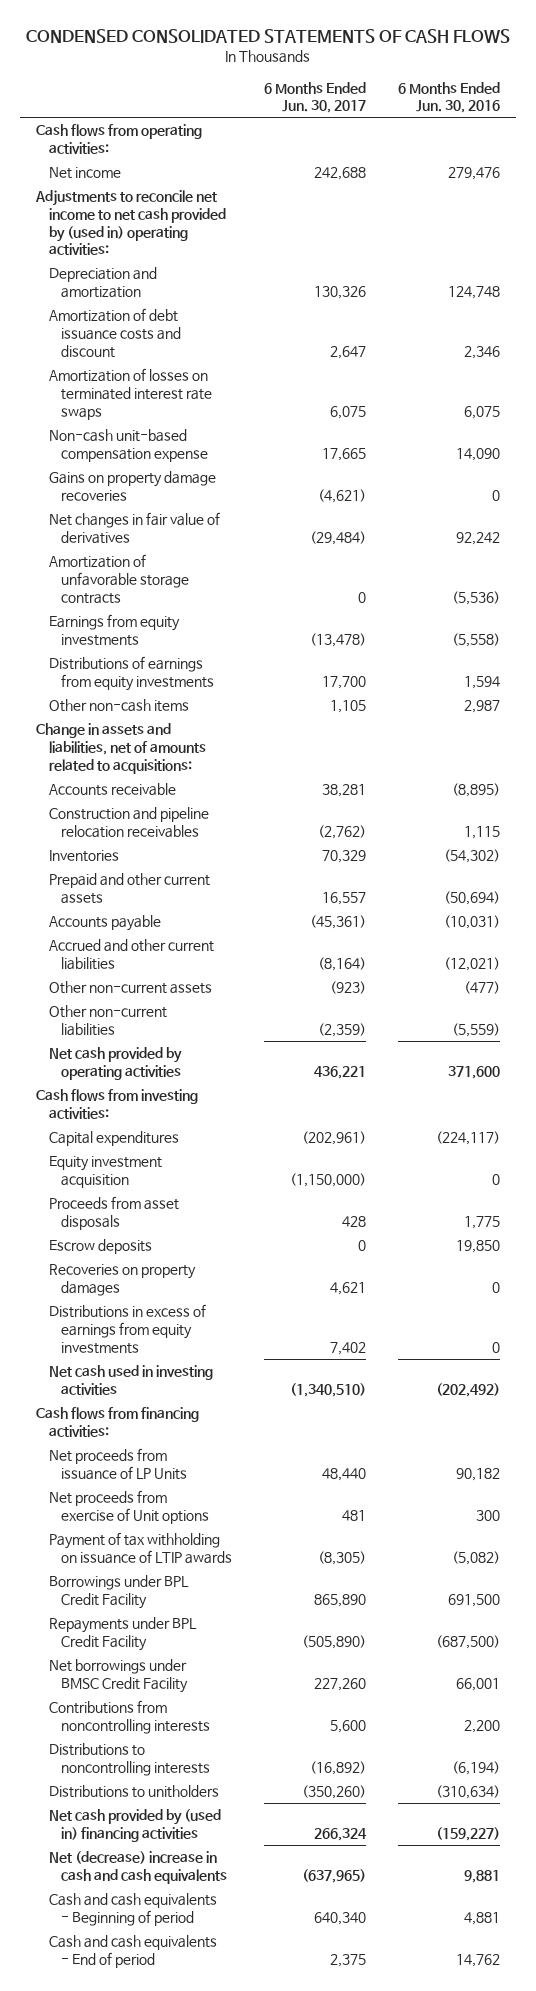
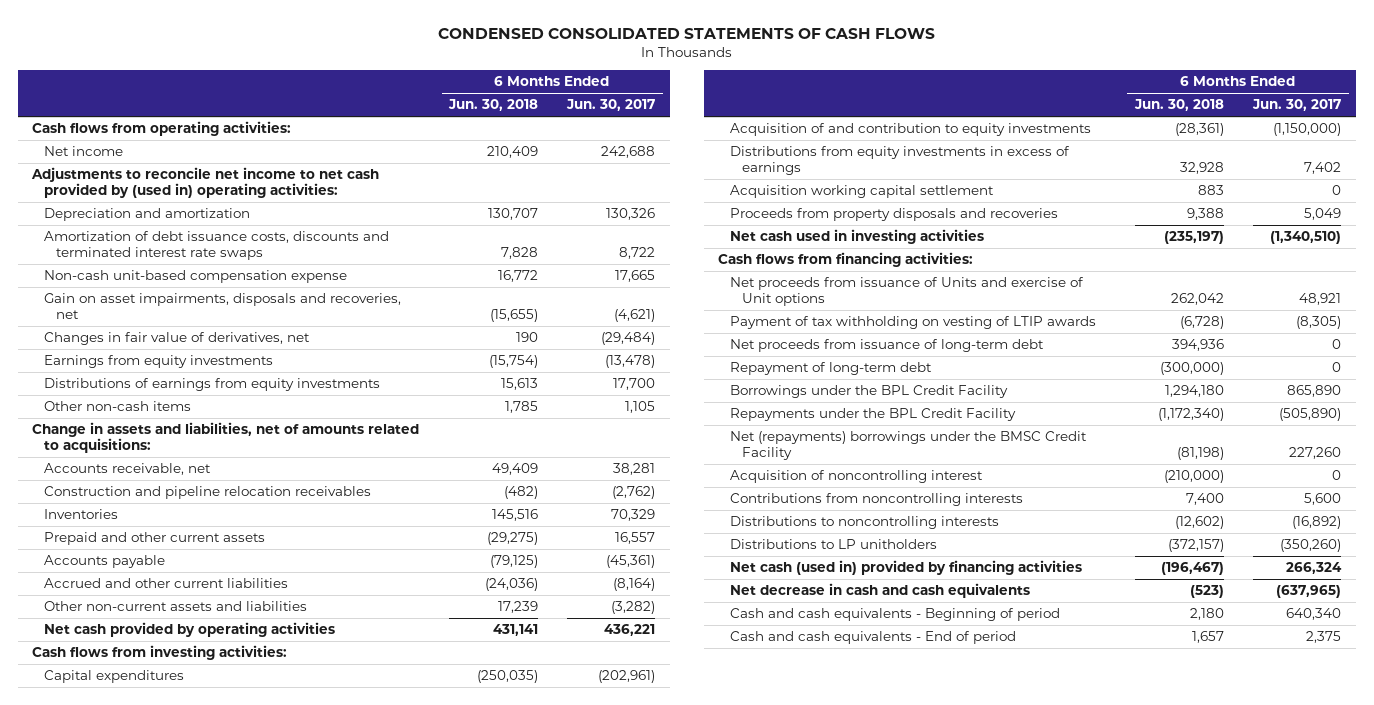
- | 6 Months Ended Jun. 30, 2017 | 6 Months Ended Jun. 30, 2016
+ | 6 Months Ended Jun. 30, 2018 | 6 Months Ended Jun. 30, 2017
- Amortization of debt issuance costs and discount | 2,647 | 2,346
- Amortization of losses on terminated interest rate swaps | 6,075 | 6,075
+ Amortization of debt issuance costs, discounts and terminated interest rate swaps | 7,828 | 8,722
- Gains on property damage recoveries | (4,621) | 0
- Net changes in fair value of derivatives | (29,484) | 92,242
- Amortization of unfavorable storage contracts | 0 | (5,536)
+ Gain on asset impairments, disposals and recoveries, net | (15,655) | (4,621)
+ Changes in fair value of derivatives, net | 190 | (29,484)
- Accounts receivable | 38,281 | (8,895)
+ Accounts receivable, net | 49,409 | 38,281
- Other non-current assets | (923) | (477)
- Other non-current liabilities | (2,359) | (5,559)
+ Other non-current assets and liabilities | 17,239 | (3,282)
- Equity investment acquisition | (1,150,000) | 0
- Proceeds from asset disposals | 428 | 1,775
- Escrow deposits | 0 | 19,850
- Recoveries on property damages | 4,621 | 0
- Distributions in excess of earnings from equity investments | 7,402 | 0
+ Acquisition of and contribution to equity investments | (28,361) | (1,150,000)
+ Distributions from equity investments in excess of earnings | 32,928 | 7,402
+ Acquisition working capital settlement | 883 | 0
+ Proceeds from property disposals and recoveries | 9,388 | 5,049
- Net proceeds from issuance of LP Units | 48,440 | 90,182
- Net proceeds from exercise of Unit options | 481 | 300
- Payment of tax withholding on issuance of LTIP awards | (8,305) | (5,082)
- Borrowings under BPL Credit Facility | 865,890 | 691,500
- Repayments under BPL Credit Facility | (505,890) | (687,500)
- Net borrowings under BMSC Credit Facility | 227,260 | 66,001
+ Net proceeds from issuance of Units and exercise of Unit options | 262,042 | 48,921
+ Payment of tax withholding on vesting of LTIP awards | (6,728) | (8,305)
+ Net proceeds from issuance of long-term debt | 394,936 | 0
+ Repayment of long-term debt | (300,000) | 0
+ Borrowings under the BPL Credit Facility | 1,294,180 | 865,890
+ Repayments under the BPL Credit Facility | (1,172,340) | (505,890)
+ Net (repayments) borrowings under the BMSC Credit Facility | (81,198) | 227,260
+ Acquisition of noncontrolling interest | (210,000) | 0
- Distributions to unitholders | (350,260) | (310,634)
- Net cash provided by (used in) financing activities | 266,324 | (159,227)
- Net (decrease) increase in cash and cash equivalents | (637,965) | 9,881
+ Distributions to LP unitholders | (372,157) | (350,260)
+ Net cash (used in) provided by financing activities | (196,467) | 266,324
+ Net decrease in cash and cash equivalents | (523) | (637,965)

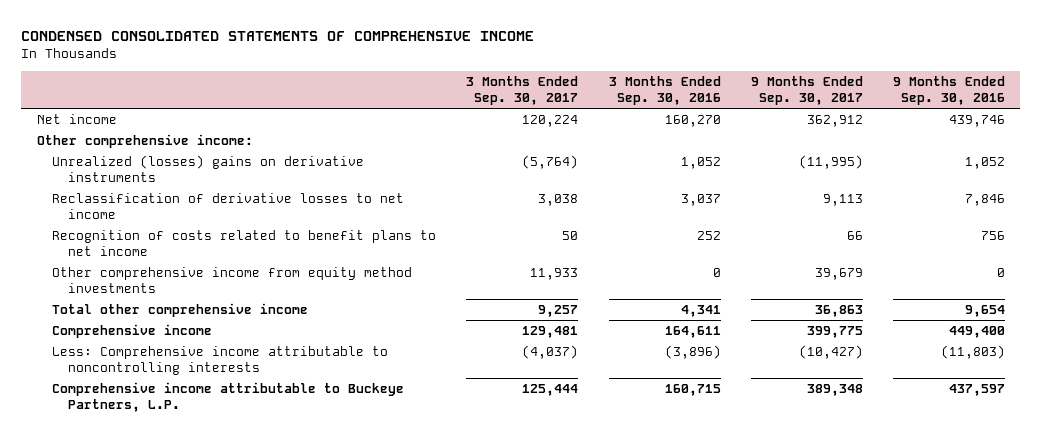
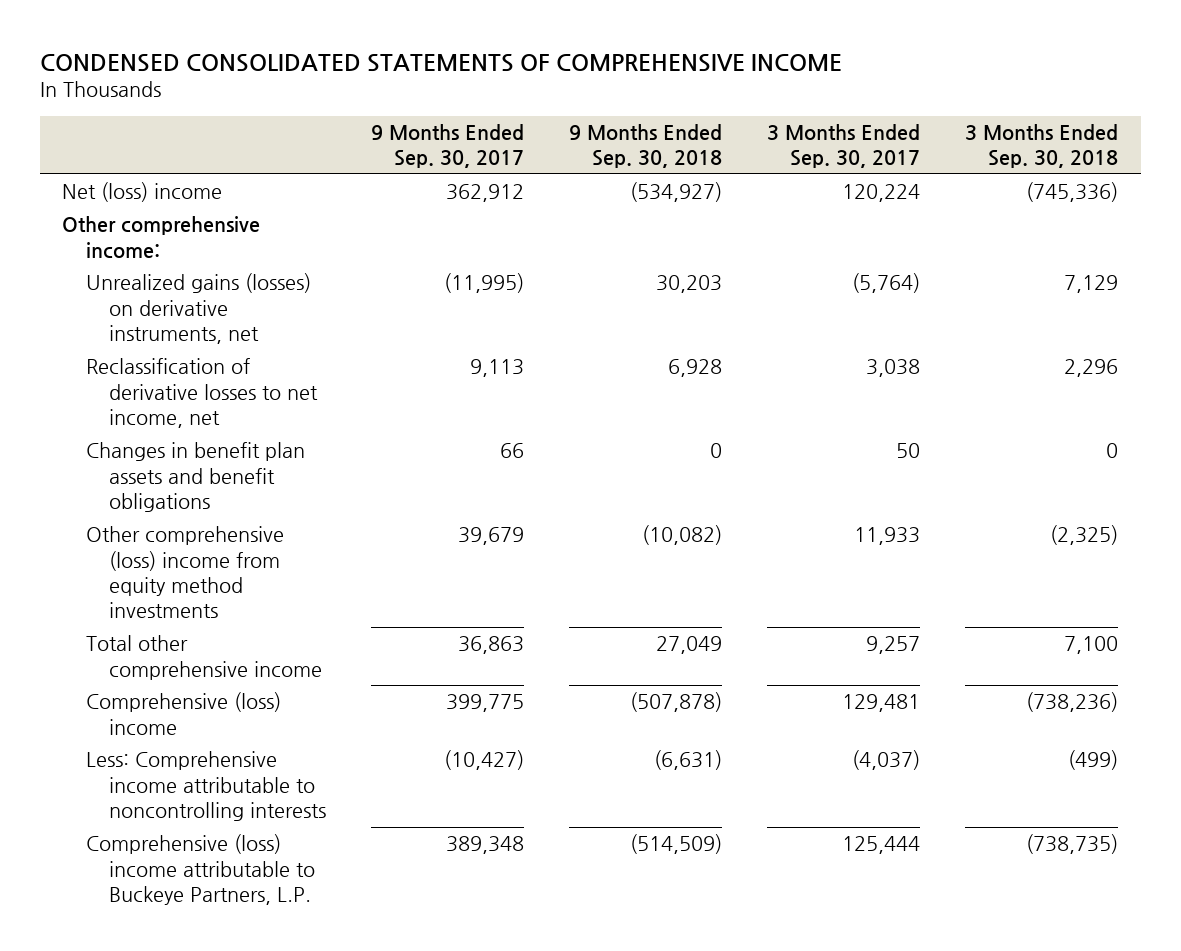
- | 3 Months Ended Sep. 30, 2017 | 3 Months Ended Sep. 30, 2016 | 9 Months Ended Sep. 30, 2017 | 9 Months Ended Sep. 30, 2016
+ | 9 Months Ended Sep. 30, 2017 | 9 Months Ended Sep. 30, 2018 | 3 Months Ended Sep. 30, 2017 | 3 Months Ended Sep. 30, 2018
- Net income | 120,224 | 160,270 | 362,912 | 439,746
+ Net (loss) income | 362,912 | (534,927) | 120,224 | (745,336)
- Unrealized (losses) gains on derivative instruments | (5,764) | 1,052 | (11,995) | 1,052
- Reclassification of derivative losses to net income | 3,038 | 3,037 | 9,113 | 7,846
- Recognition of costs related to benefit plans to net income | 50 | 252 | 66 | 756
- Other comprehensive income from equity method investments | 11,933 | 0 | 39,679 | 0
+ Unrealized gains (losses) on derivative instruments, net | (11,995) | 30,203 | (5,764) | 7,129
+ Reclassification of derivative losses to net income, net | 9,113 | 6,928 | 3,038 | 2,296
+ Changes in benefit plan assets and benefit obligations | 66 | 0 | 50 | 0
+ Other comprehensive (loss) income from equity method investments | 39,679 | (10,082) | 11,933 | (2,325)
- Comprehensive income | 129,481 | 164,611 | 399,775 | 449,400
+ Comprehensive (loss) income | 399,775 | (507,878) | 129,481 | (738,236)
- Comprehensive income attributable to Buckeye Partners, L.P. | 125,444 | 160,715 | 389,348 | 437,597
+ Comprehensive (loss) income attributable to Buckeye Partners, L.P. | 389,348 | (514,509) | 125,444 | (738,735)

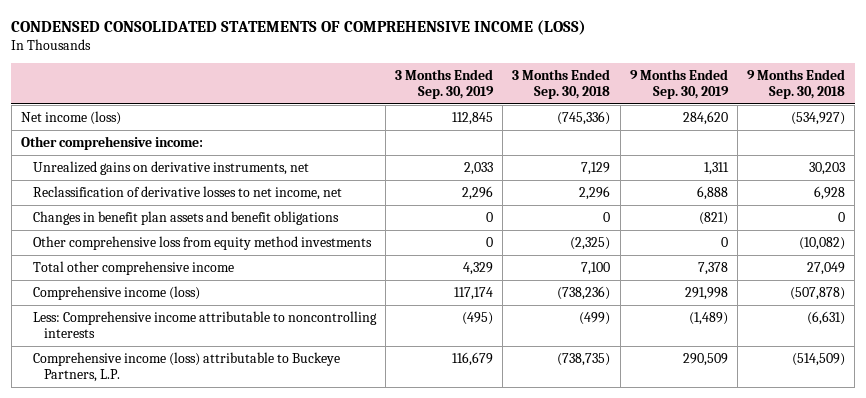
- CONDENSED CONSOLIDATED STATEMENTS OF COMPREHENSIVE INCOME
+ CONDENSED CONSOLIDATED STATEMENTS OF COMPREHENSIVE INCOME (LOSS)
- | 9 Months Ended Sep. 30, 2017 | 9 Months Ended Sep. 30, 2018 | 3 Months Ended Sep. 30, 2017 | 3 Months Ended Sep. 30, 2018
+ | 3 Months Ended Sep. 30, 2019 | 3 Months Ended Sep. 30, 2018 | 9 Months Ended Sep. 30, 2019 | 9 Months Ended Sep. 30, 2018
- Net (loss) income | 362,912 | (534,927) | 120,224 | (745,336)
+ Net income (loss) | 112,845 | (745,336) | 284,620 | (534,927)
- Unrealized gains (losses) on derivative instruments, net | (11,995) | 30,203 | (5,764) | 7,129
+ Unrealized gains on derivative instruments, net | 2,033 | 7,129 | 1,311 | 30,203
- Other comprehensive (loss) income from equity method investments | 39,679 | (10,082) | 11,933 | (2,325)
+ Other comprehensive loss from equity method investments | 0 | (2,325) | 0 | (10,082)
- Comprehensive (loss) income | 399,775 | (507,878) | 129,481 | (738,236)
+ Comprehensive income (loss) | 117,174 | (738,236) | 291,998 | (507,878)
- Comprehensive (loss) income attributable to Buckeye Partners, L.P. | 389,348 | (514,509) | 125,444 | (738,735)
+ Comprehensive income (loss) attributable to Buckeye Partners, L.P. | 116,679 | (738,735) | 290,509 | (514,509)

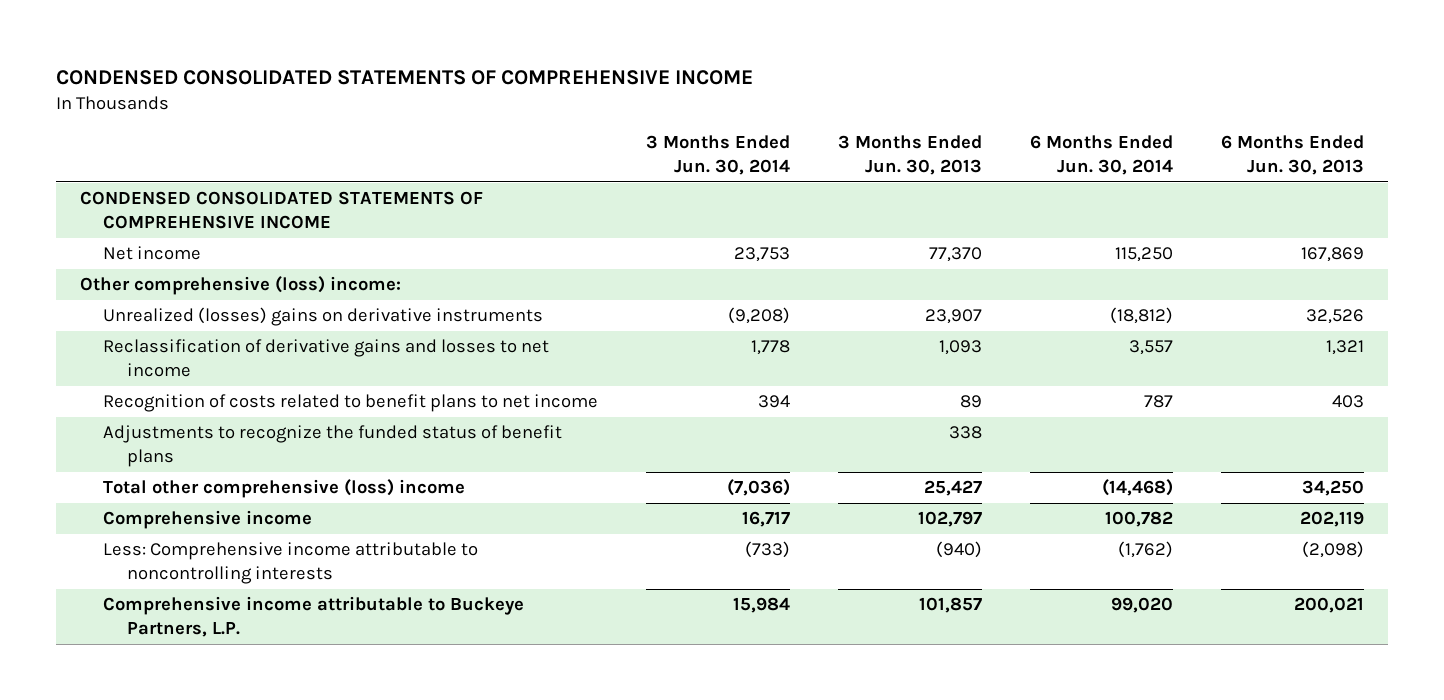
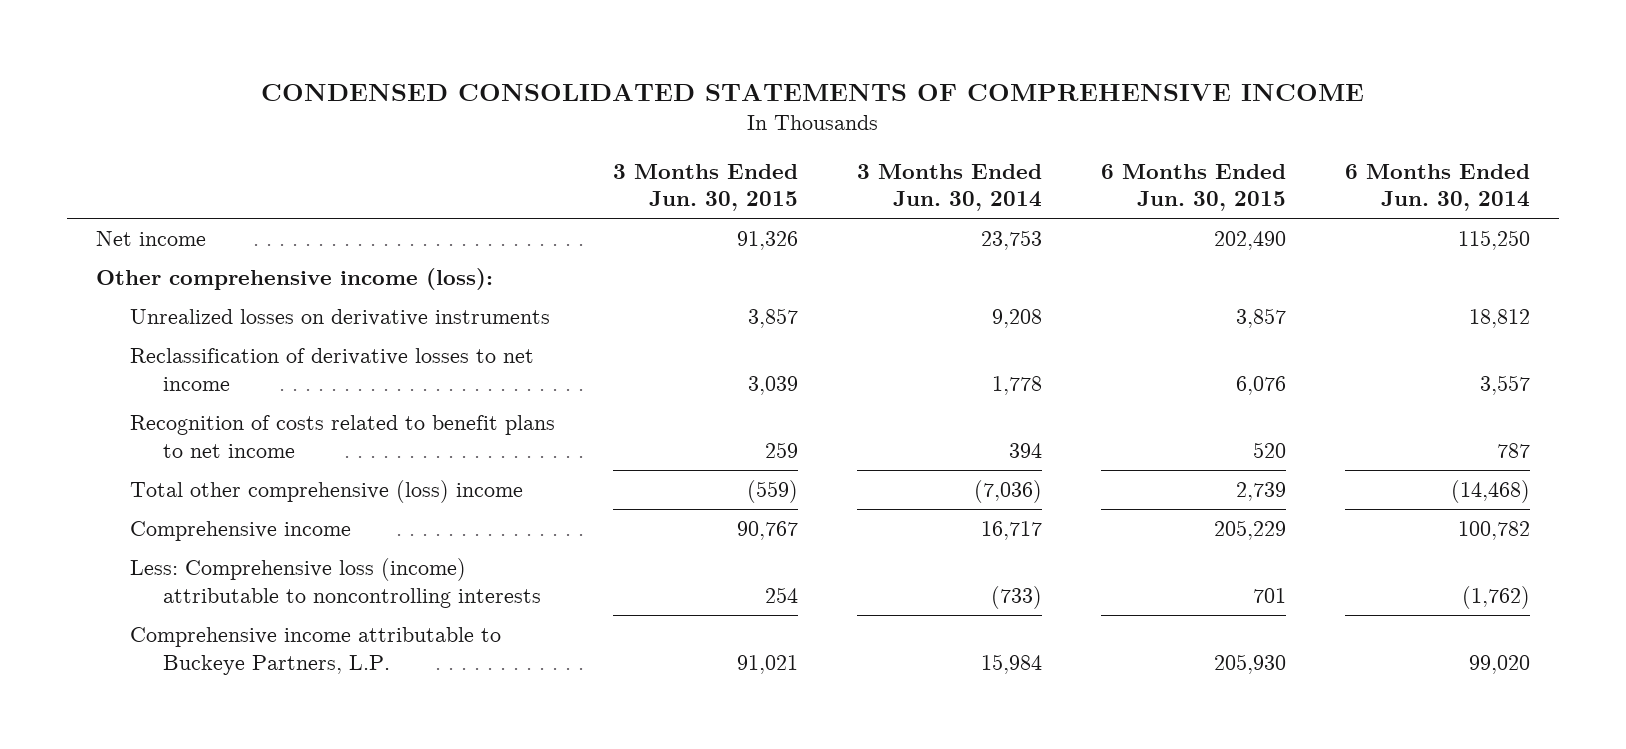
- | 3 Months Ended Jun. 30, 2014 | 3 Months Ended Jun. 30, 2013 | 6 Months Ended Jun. 30, 2014 | 6 Months Ended Jun. 30, 2013
+ | 3 Months Ended Jun. 30, 2015 | 3 Months Ended Jun. 30, 2014 | 6 Months Ended Jun. 30, 2015 | 6 Months Ended Jun. 30, 2014
- CONDENSED CONSOLIDATED STATEMENTS OF COMPREHENSIVE INCOME
- Other comprehensive (loss) income:
- Unrealized (losses) gains on derivative instruments | (9,208) | 23,907 | (18,812) | 32,526
- Reclassification of derivative gains and losses to net income | 1,778 | 1,093 | 3,557 | 1,321
+ Other comprehensive income (loss):
+ Unrealized losses on derivative instruments | 3,857 | 9,208 | 3,857 | 18,812
+ Reclassification of derivative losses to net income | 3,039 | 1,778 | 6,076 | 3,557
- Adjustments to recognize the funded status of benefit plans | | 338 | |
- Less: Comprehensive income attributable to noncontrolling interests | (733) | (940) | (1,762) | (2,098)
+ Less: Comprehensive loss (income) attributable to noncontrolling interests | 254 | (733) | 701 | (1,762)

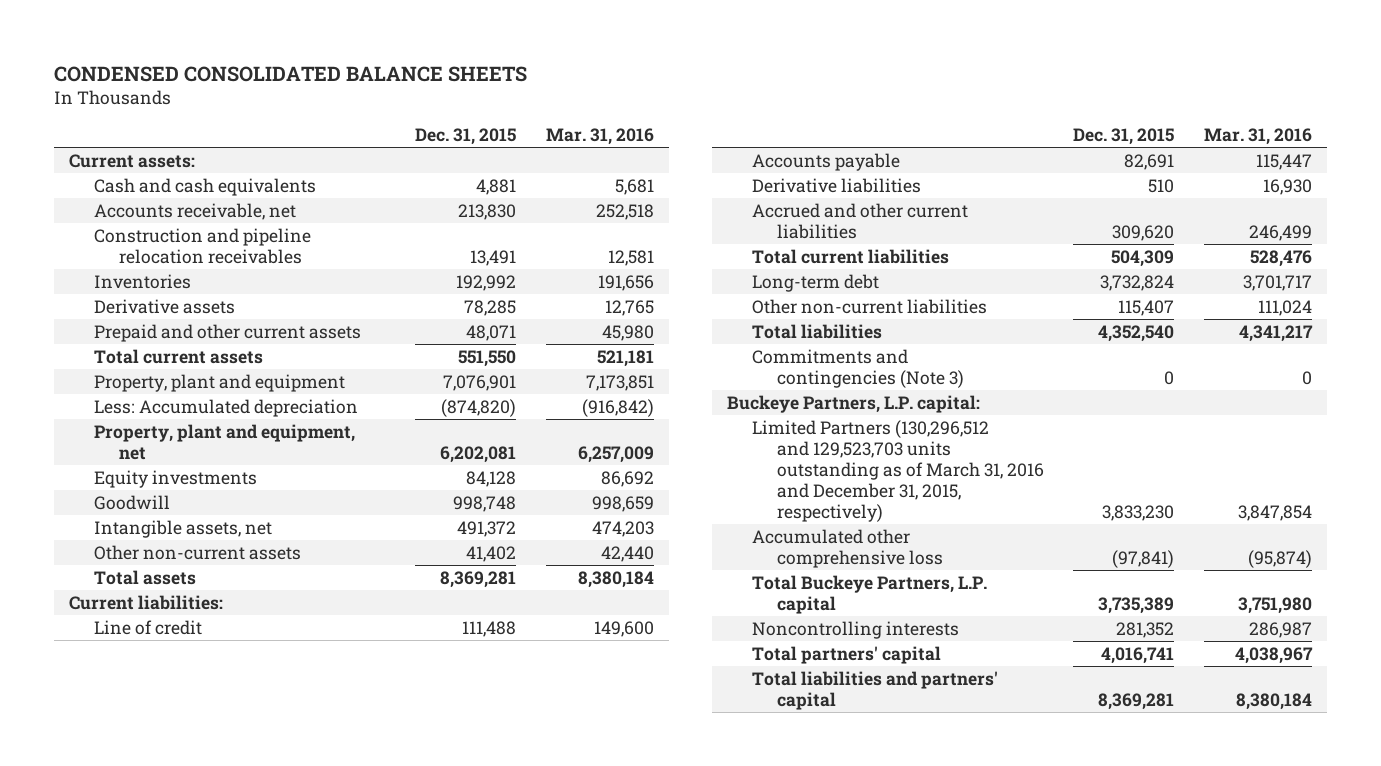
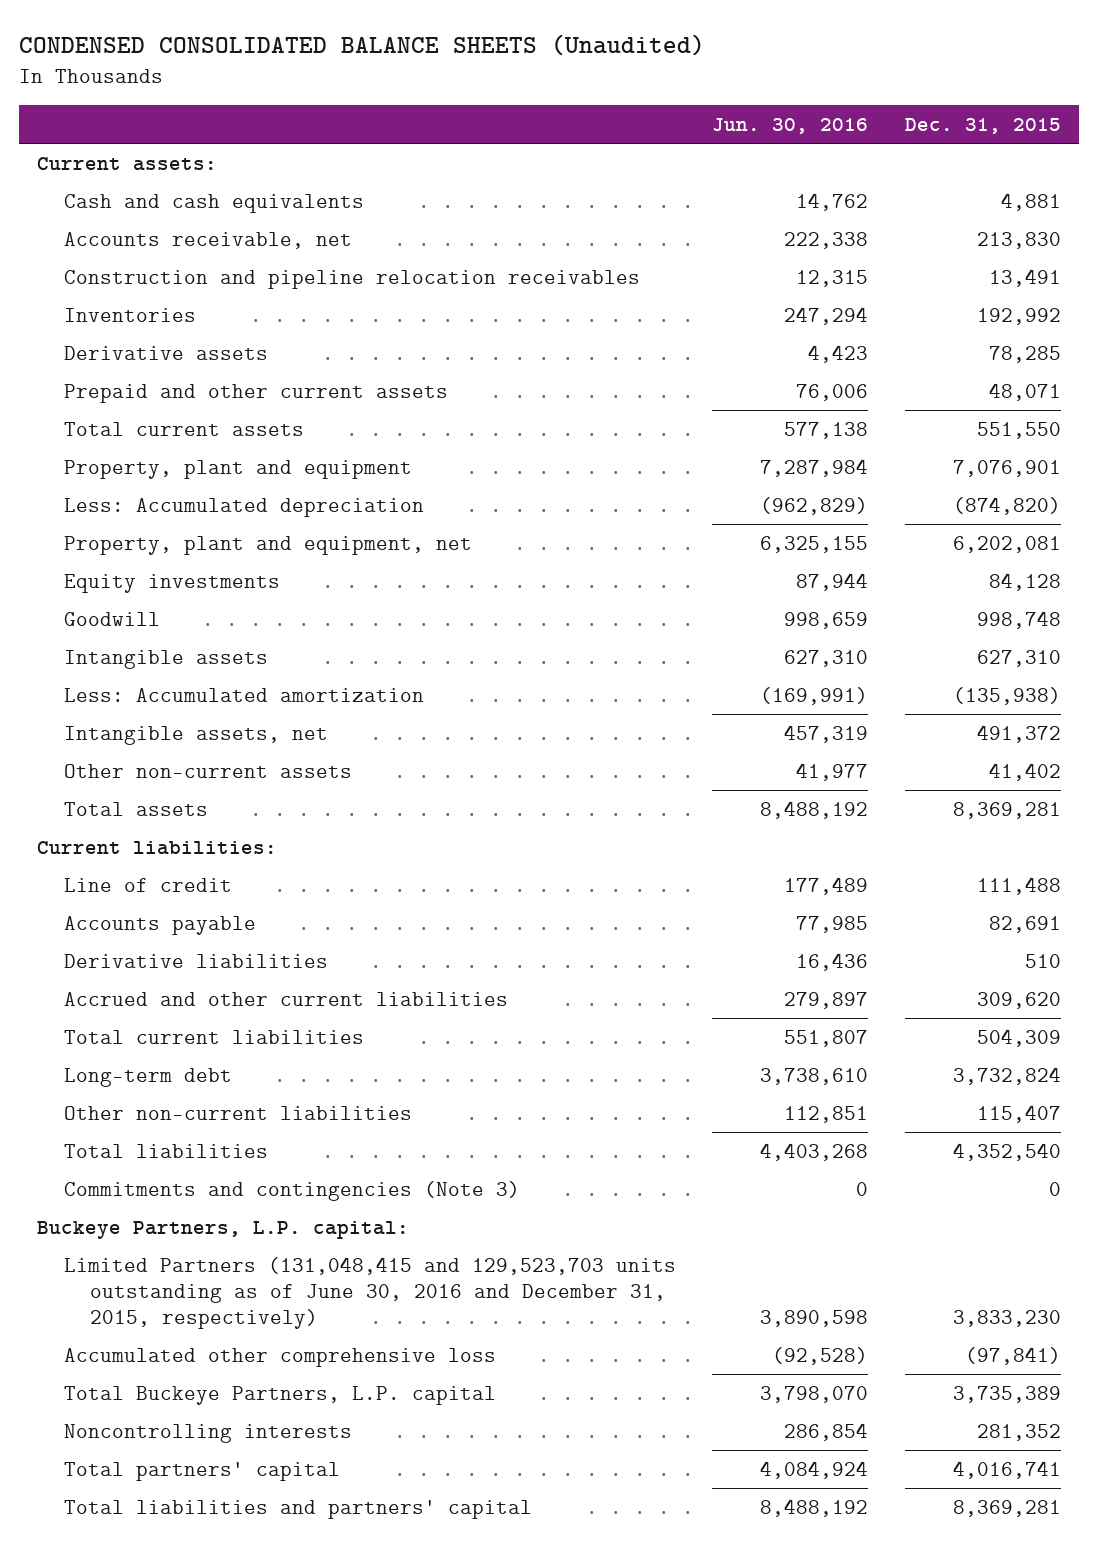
- CONDENSED CONSOLIDATED BALANCE SHEETS
+ CONDENSED CONSOLIDATED BALANCE SHEETS (Unaudited)
- | Dec. 31, 2015 | Mar. 31, 2016
+ | Jun. 30, 2016 | Dec. 31, 2015
+ Intangible assets | 627,310 | 627,310
+ Less: Accumulated amortization | (169,991) | (135,938)
- Limited Partners (130,296,512 and 129,523,703 units outstanding as of March 31, 2016 and December 31, 2015, respectively) | 3,833,230 | 3,847,854
+ Limited Partners (131,048,415 and 129,523,703 units outstanding as of June 30, 2016 and December 31, 2015, respectively) | 3,890,598 | 3,833,230

